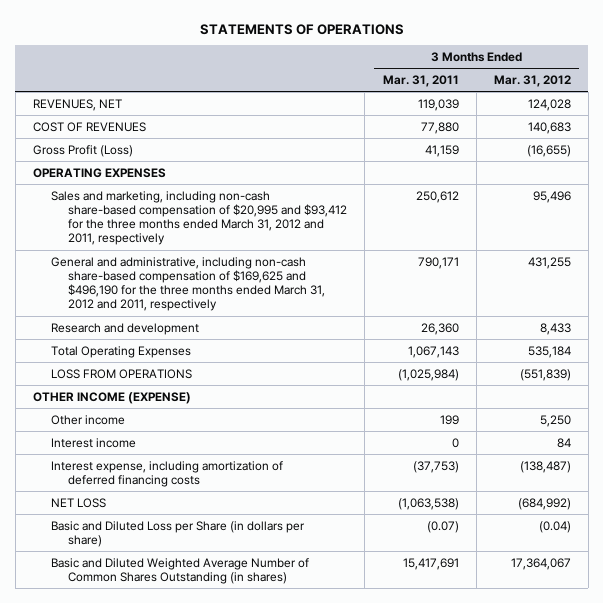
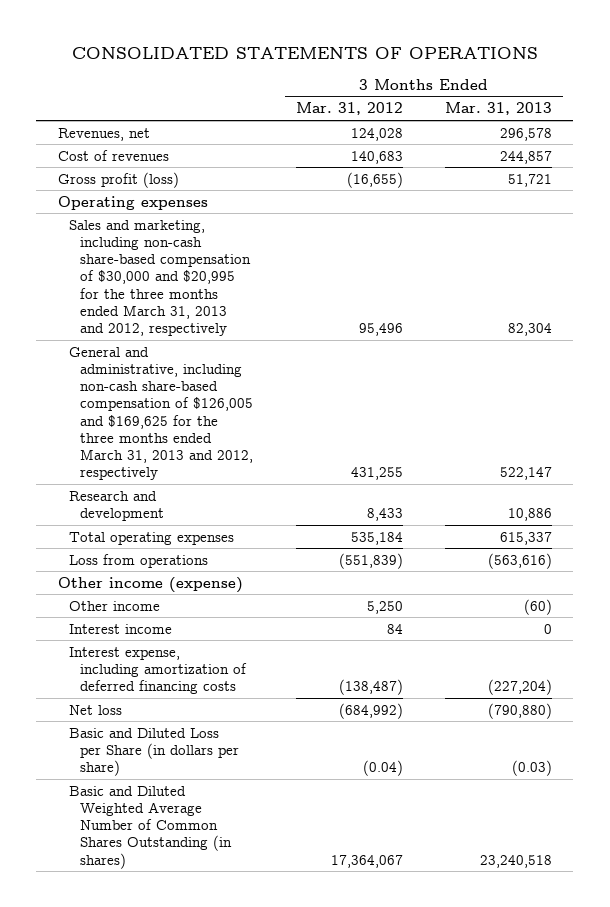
- STATEMENTS OF OPERATIONS
+ CONSOLIDATED STATEMENTS OF OPERATIONS
- | 3 Months Ended Mar. 31, 2011 | 3 Months Ended Mar. 31, 2012
+ | 3 Months Ended Mar. 31, 2012 | 3 Months Ended Mar. 31, 2013
- REVENUES, NET | 119,039 | 124,028
- COST OF REVENUES | 77,880 | 140,683
- Gross Profit (Loss) | 41,159 | (16,655)
- OPERATING EXPENSES
- Sales and marketing, including non-cash share-based compensation of $20,995 and $93,412 for the three months ended March 31, 2012 and 2011, respectively | 250,612 | 95,496
- General and administrative, including non-cash share-based compensation of $169,625 and $496,190 for the three months ended March 31, 2012 and 2011, respectively | 790,171 | 431,255
+ Revenues, net | 124,028 | 296,578
+ Cost of revenues | 140,683 | 244,857
+ Gross profit (loss) | (16,655) | 51,721
+ Operating expenses
+ Sales and marketing, including non-cash share-based compensation of $30,000 and $20,995 for the three months ended March 31, 2013 and 2012, respectively | 95,496 | 82,304
+ General and administrative, including non-cash share-based compensation of $126,005 and $169,625 for the three months ended March 31, 2013 and 2012, respectively | 431,255 | 522,147
- Total Operating Expenses | 1,067,143 | 535,184
- LOSS FROM OPERATIONS | (1,025,984) | (551,839)
- OTHER INCOME (EXPENSE)
+ Total operating expenses | 535,184 | 615,337
+ Loss from operations | (551,839) | (563,616)
+ Other income (expense)
- NET LOSS | (1,063,538) | (684,992)
+ Net loss | (684,992) | (790,880)

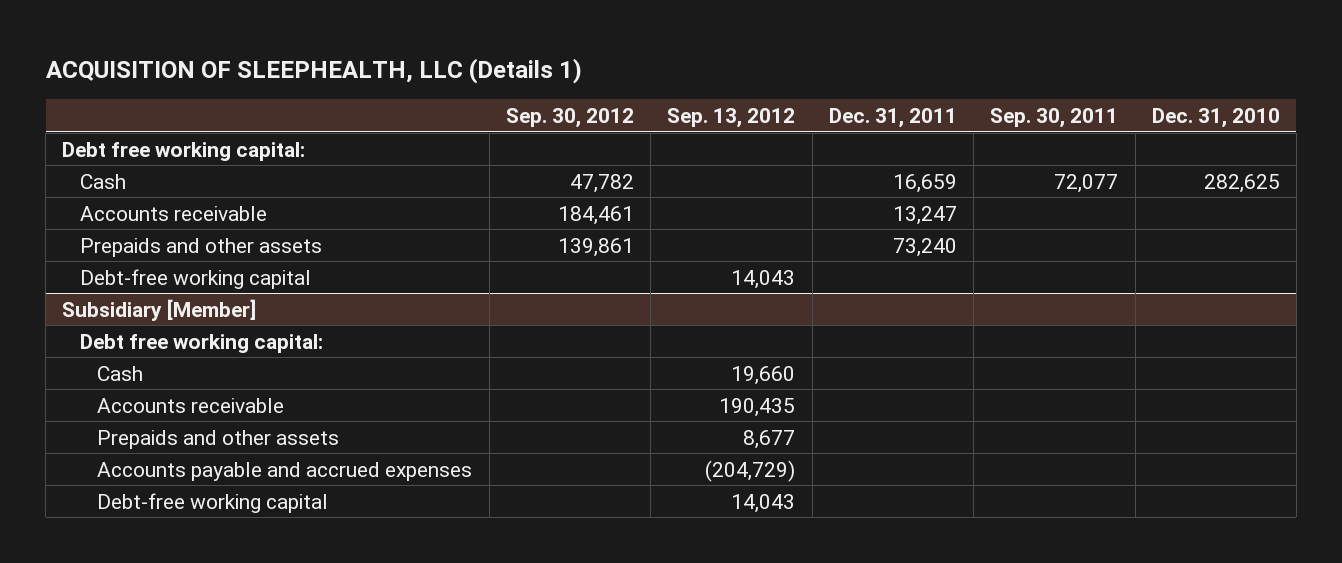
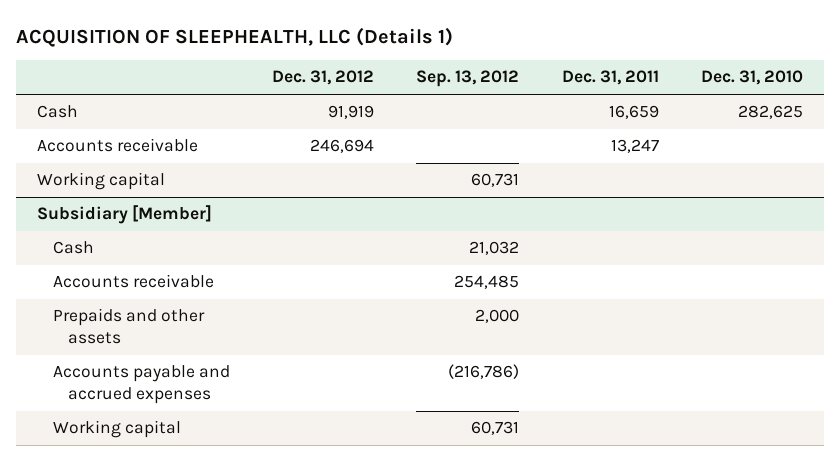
- | Sep. 30, 2012 | Sep. 13, 2012 | Dec. 31, 2011 | Sep. 30, 2011 | Dec. 31, 2010
+ | Dec. 31, 2012 | Sep. 13, 2012 | Dec. 31, 2011 | Dec. 31, 2010
- Debt free working capital:
- Prepaids and other assets | 139,861 | | 73,240 | |
- Debt-free working capital | | 14,043 | | |
+ Working capital | | 60,731 | |
@ Subsidiary [Member]
- Debt free working capital:
- Cash | | 19,660 | | |
- Accounts receivable | | 190,435 | | |
- Prepaids and other assets | | 8,677 | | |
- Accounts payable and accrued expenses | | (204,729) | | |
- Debt-free working capital | | 14,043 | | |
+ Cash | | 21,032 | |
+ Accounts receivable | | 254,485 | |
+ Prepaids and other assets | | 2,000 | |
+ Accounts payable and accrued expenses | | (216,786) | |
+ Working capital | | 60,731 | |

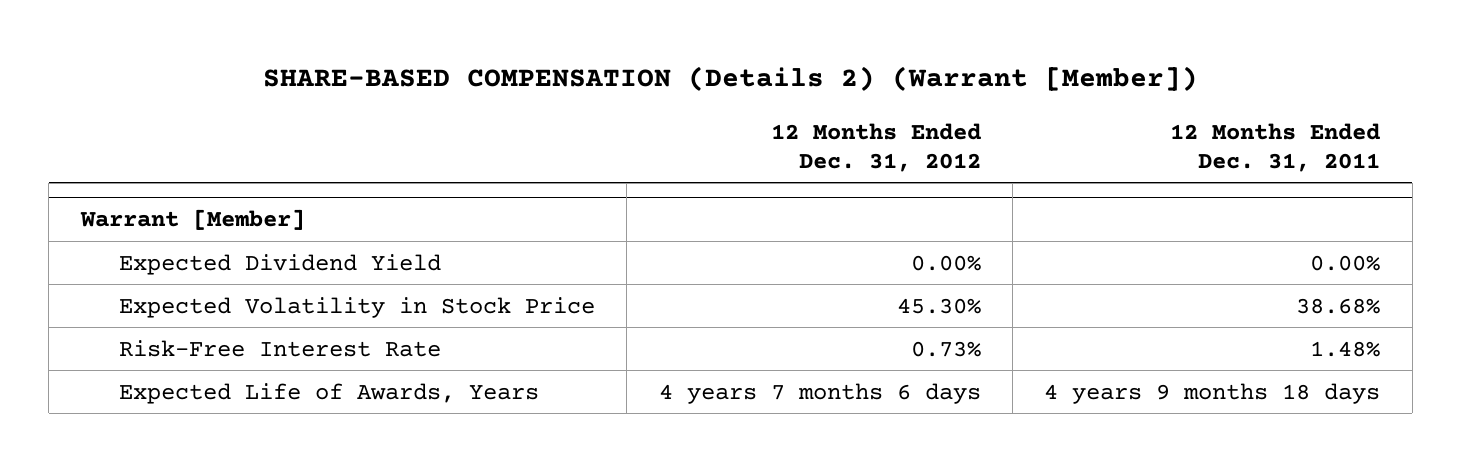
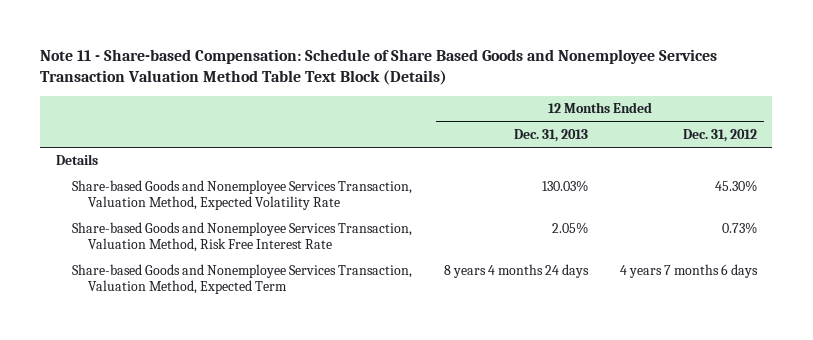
- SHARE-BASED COMPENSATION (Details 2) (Warrant [Member])
+ Note 11 - Share-based Compensation: Schedule of Share Based Goods and Nonemployee Services Transaction Valuation Method Table Text Block (Details)
- | 12 Months Ended Dec. 31, 2012 | 12 Months Ended Dec. 31, 2011
+ | 12 Months Ended Dec. 31, 2013 | 12 Months Ended Dec. 31, 2012
- Warrant [Member]
- Expected Dividend Yield | 0.00% | 0.00%
- Expected Volatility in Stock Price | 45.30% | 38.68%
- Risk-Free Interest Rate | 0.73% | 1.48%
- Expected Life of Awards, Years | 4 years 7 months 6 days | 4 years 9 months 18 days
+ Details
+ Share-based Goods and Nonemployee Services Transaction, Valuation Method, Expected Volatility Rate | 130.03% | 45.30%
+ Share-based Goods and Nonemployee Services Transaction, Valuation Method, Risk Free Interest Rate | 2.05% | 0.73%
+ Share-based Goods and Nonemployee Services Transaction, Valuation Method, Expected Term | 8 years 4 months 24 days | 4 years 7 months 6 days

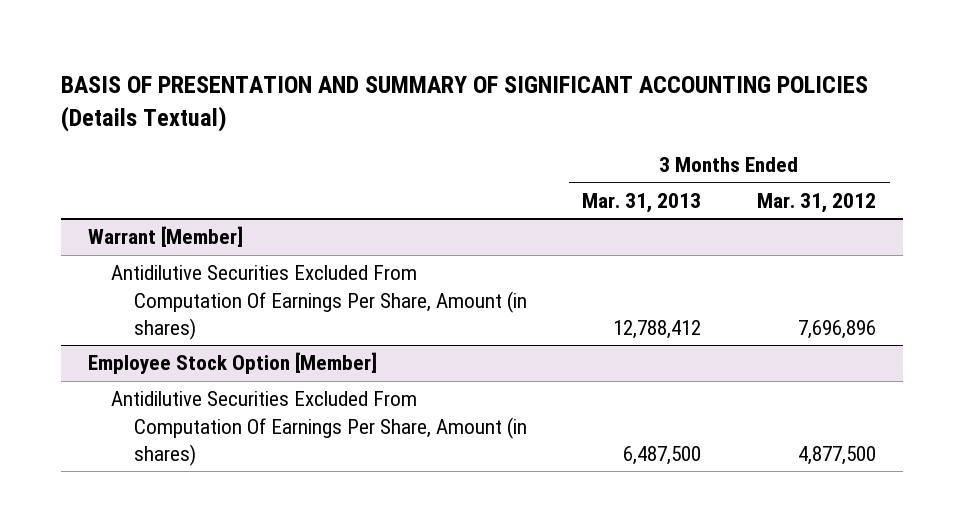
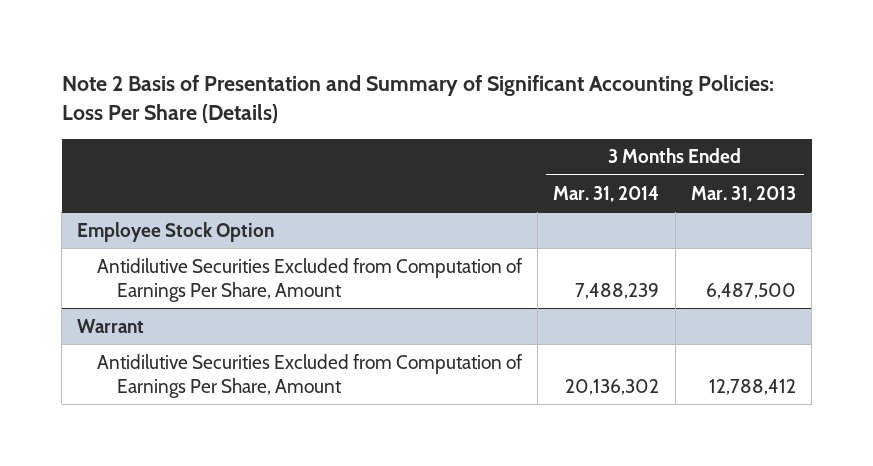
- BASIS OF PRESENTATION AND SUMMARY OF SIGNIFICANT ACCOUNTING POLICIES (Details Textual)
+ Note 2 Basis of Presentation and Summary of Significant Accounting Policies: Loss Per Share (Details)
- | 3 Months Ended Mar. 31, 2013 | 3 Months Ended Mar. 31, 2012
+ | 3 Months Ended Mar. 31, 2014 | 3 Months Ended Mar. 31, 2013
- Warrant [Member]
- Antidilutive Securities Excluded From Computation Of Earnings Per Share, Amount (in shares) | 12,788,412 | 7,696,896
- Employee Stock Option [Member]
- Antidilutive Securities Excluded From Computation Of Earnings Per Share, Amount (in shares) | 6,487,500 | 4,877,500
+ Employee Stock Option
+ Antidilutive Securities Excluded from Computation of Earnings Per Share, Amount | 7,488,239 | 6,487,500
+ Warrant
+ Antidilutive Securities Excluded from Computation of Earnings Per Share, Amount | 20,136,302 | 12,788,412

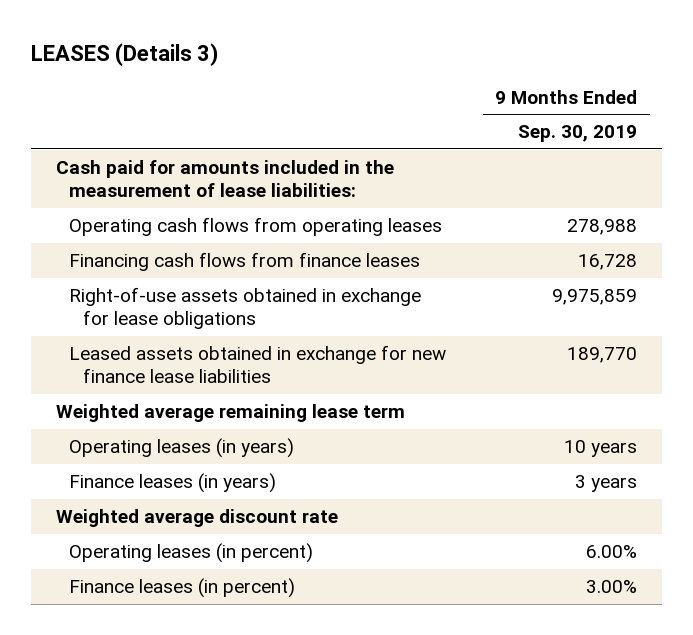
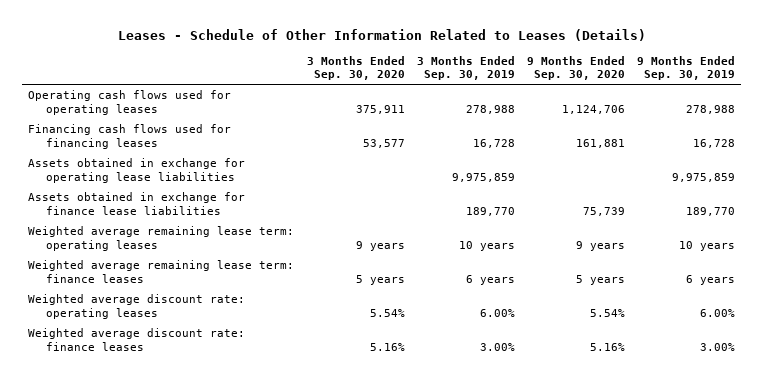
- LEASES (Details 3)
+ Leases - Schedule of Other Information Related to Leases (Details)
- | 9 Months Ended Sep. 30, 2019
+ | 3 Months Ended Sep. 30, 2020 | 3 Months Ended Sep. 30, 2019 | 9 Months Ended Sep. 30, 2020 | 9 Months Ended Sep. 30, 2019
- Cash paid for amounts included in the measurement of lease liabilities:
- Operating cash flows from operating leases | 278,988
- Financing cash flows from finance leases | 16,728
- Right-of-use assets obtained in exchange for lease obligations | 9,975,859
- Leased assets obtained in exchange for new finance lease liabilities | 189,770
- Weighted average remaining lease term
- Operating leases (in years) | 10 years
- Finance leases (in years) | 3 years
- Weighted average discount rate
- Operating leases (in percent) | 6.00%
- Finance leases (in percent) | 3.00%
+ Operating cash flows used for operating leases | 375,911 | 278,988 | 1,124,706 | 278,988
+ Financing cash flows used for financing leases | 53,577 | 16,728 | 161,881 | 16,728
+ Assets obtained in exchange for operating lease liabilities | | 9,975,859 | | 9,975,859
+ Assets obtained in exchange for finance lease liabilities | | 189,770 | 75,739 | 189,770
+ Weighted average remaining lease term: operating leases | 9 years | 10 years | 9 years | 10 years
+ Weighted average remaining lease term: finance leases | 5 years | 6 years | 5 years | 6 years
+ Weighted average discount rate: operating leases | 5.54% | 6.00% | 5.54% | 6.00%
+ Weighted average discount rate: finance leases | 5.16% | 3.00% | 5.16% | 3.00%

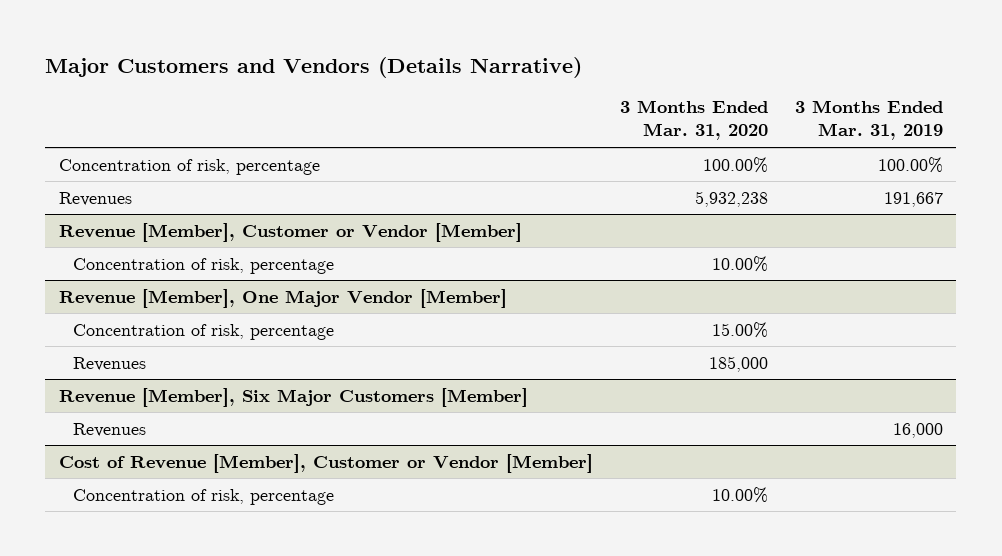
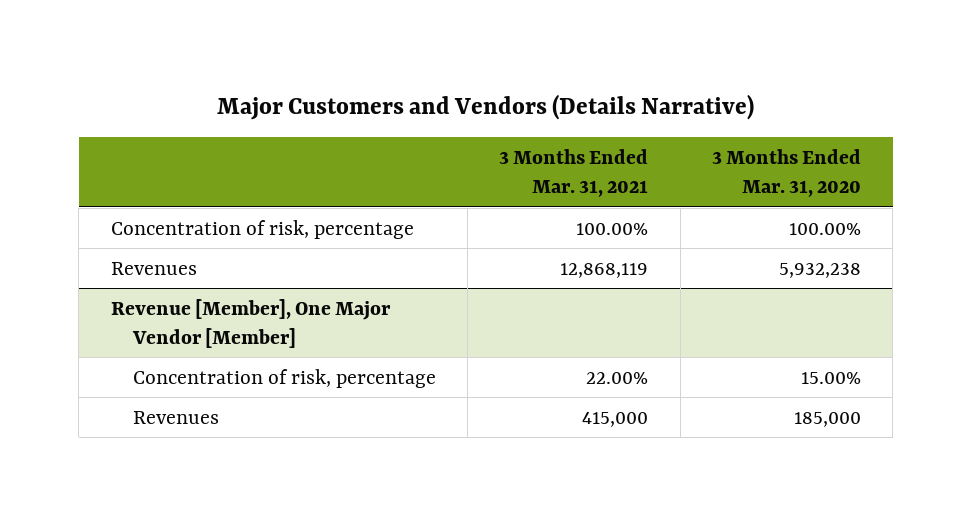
- | 3 Months Ended Mar. 31, 2020 | 3 Months Ended Mar. 31, 2019
+ | 3 Months Ended Mar. 31, 2021 | 3 Months Ended Mar. 31, 2020
- Revenue [Member], Customer or Vendor [Member]
- Concentration of risk, percentage | 10.00% |
- Revenue [Member], Six Major Customers [Member]
- Revenues | | 16,000
- Cost of Revenue [Member], Customer or Vendor [Member]
- Concentration of risk, percentage | 10.00% |

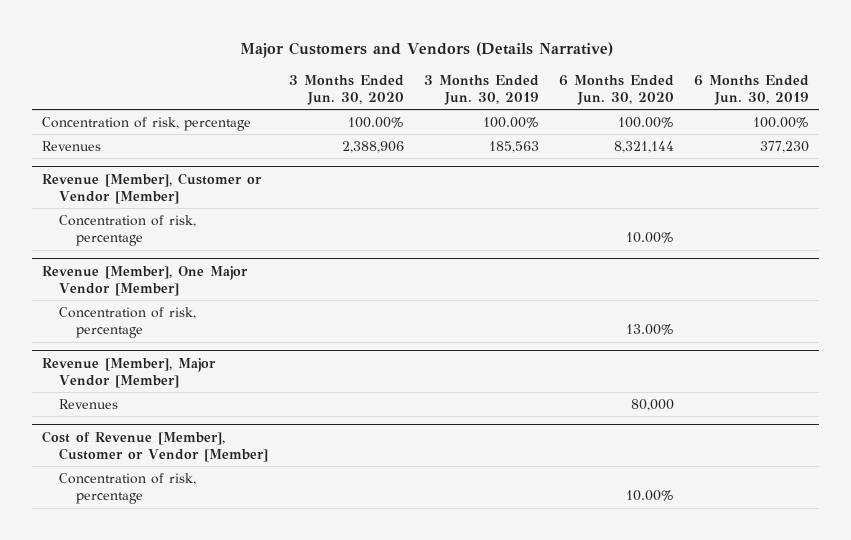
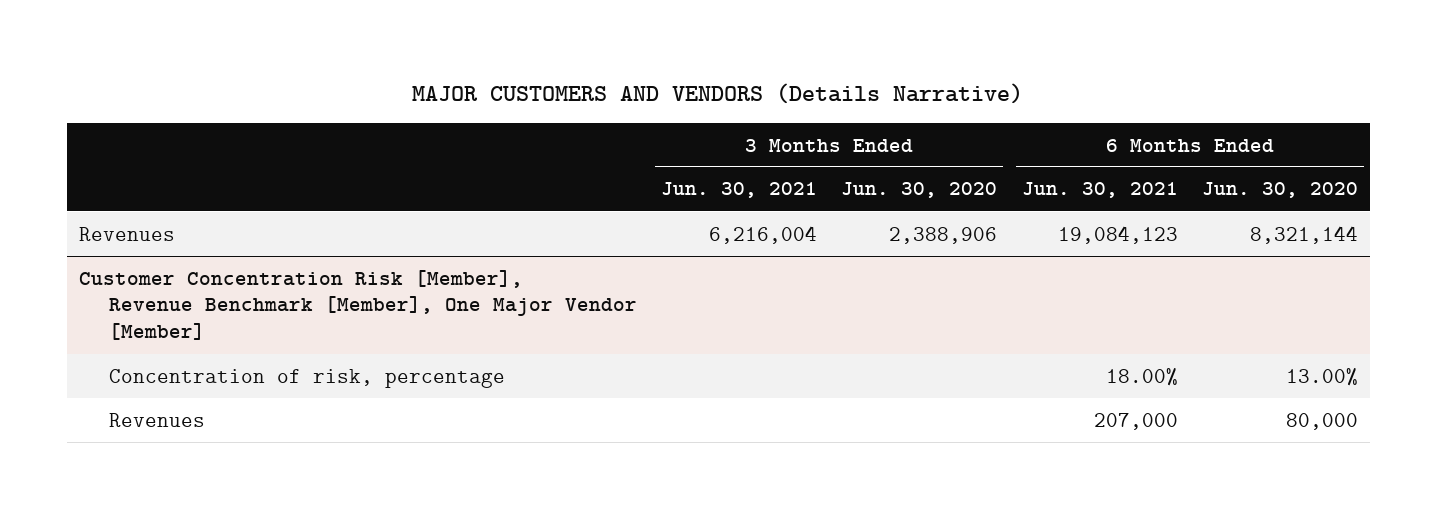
- Major Customers and Vendors (Details Narrative)
+ MAJOR CUSTOMERS AND VENDORS (Details Narrative)
- | 3 Months Ended Jun. 30, 2020 | 3 Months Ended Jun. 30, 2019 | 6 Months Ended Jun. 30, 2020 | 6 Months Ended Jun. 30, 2019
+ | 3 Months Ended Jun. 30, 2021 | 3 Months Ended Jun. 30, 2020 | 6 Months Ended Jun. 30, 2021 | 6 Months Ended Jun. 30, 2020
- Concentration of risk, percentage | 100.00% | 100.00% | 100.00% | 100.00%
- Revenue [Member], Customer or Vendor [Member]
- Concentration of risk, percentage | | | 10.00% |
- Revenue [Member], One Major Vendor [Member]
+ Customer Concentration Risk [Member], Revenue Benchmark [Member], One Major Vendor [Member]
- Revenue [Member], Major Vendor [Member]
- Cost of Revenue [Member], Customer or Vendor [Member]
- Concentration of risk, percentage | | | 10.00% |

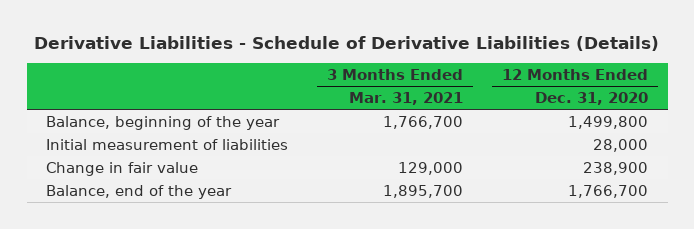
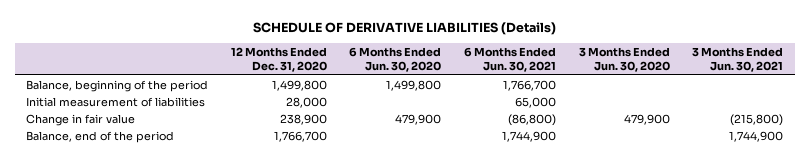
- Derivative Liabilities - Schedule of Derivative Liabilities (Details)
+ SCHEDULE OF DERIVATIVE LIABILITIES (Details)
- | 3 Months Ended Mar. 31, 2021 | 12 Months Ended Dec. 31, 2020
+ | 12 Months Ended Dec. 31, 2020 | 6 Months Ended Jun. 30, 2020 | 6 Months Ended Jun. 30, 2021 | 3 Months Ended Jun. 30, 2020 | 3 Months Ended Jun. 30, 2021
- Balance, beginning of the year | 1,766,700 | 1,499,800
+ Balance, beginning of the period | 1,499,800 | 1,499,800 | 1,766,700 | |
- Balance, end of the year | 1,895,700 | 1,766,700
+ Balance, end of the period | 1,766,700 | | 1,744,900 | | 1,744,900

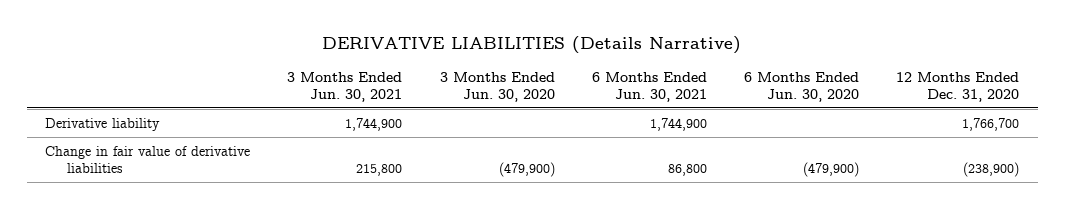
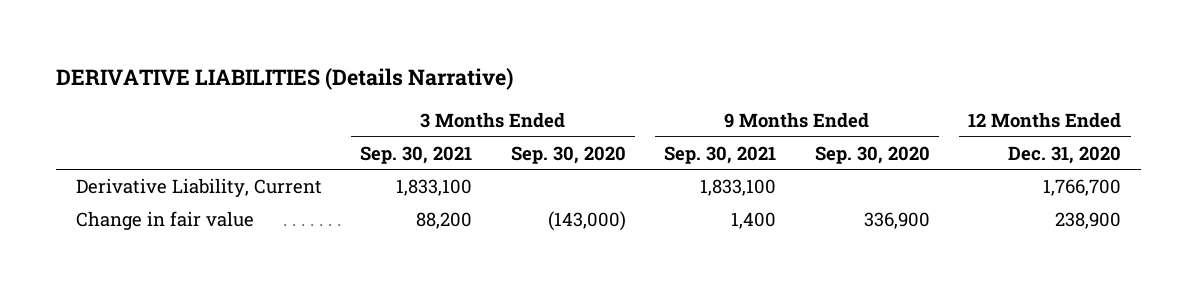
- | 3 Months Ended Jun. 30, 2021 | 3 Months Ended Jun. 30, 2020 | 6 Months Ended Jun. 30, 2021 | 6 Months Ended Jun. 30, 2020 | 12 Months Ended Dec. 31, 2020
+ | 3 Months Ended Sep. 30, 2021 | 3 Months Ended Sep. 30, 2020 | 9 Months Ended Sep. 30, 2021 | 9 Months Ended Sep. 30, 2020 | 12 Months Ended Dec. 31, 2020
- Derivative liability | 1,744,900 | | 1,744,900 | | 1,766,700
- Change in fair value of derivative liabilities | 215,800 | (479,900) | 86,800 | (479,900) | (238,900)
+ Derivative Liability, Current | 1,833,100 | | 1,833,100 | | 1,766,700
+ Change in fair value | 88,200 | (143,000) | 1,400 | 336,900 | 238,900

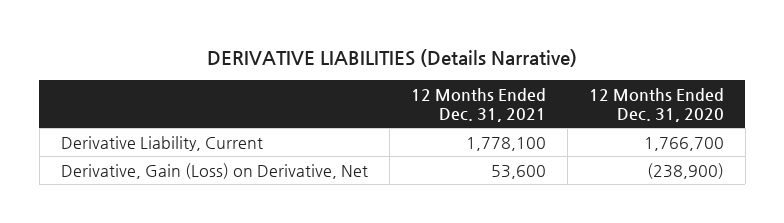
- | 3 Months Ended Sep. 30, 2021 | 3 Months Ended Sep. 30, 2020 | 9 Months Ended Sep. 30, 2021 | 9 Months Ended Sep. 30, 2020 | 12 Months Ended Dec. 31, 2020
+ | 12 Months Ended Dec. 31, 2021 | 12 Months Ended Dec. 31, 2020
- Change in fair value | 88,200 | (143,000) | 1,400 | 336,900 | 238,900
+ Derivative, Gain (Loss) on Derivative, Net | 53,600 | (238,900)

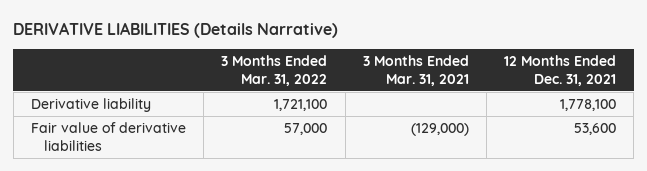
- | 12 Months Ended Dec. 31, 2021 | 12 Months Ended Dec. 31, 2020
+ | 3 Months Ended Mar. 31, 2022 | 3 Months Ended Mar. 31, 2021 | 12 Months Ended Dec. 31, 2021
- Derivative Liability, Current | 1,778,100 | 1,766,700
- Derivative, Gain (Loss) on Derivative, Net | 53,600 | (238,900)
+ Derivative liability | 1,721,100 | | 1,778,100
+ Fair value of derivative liabilities | 57,000 | (129,000) | 53,600

